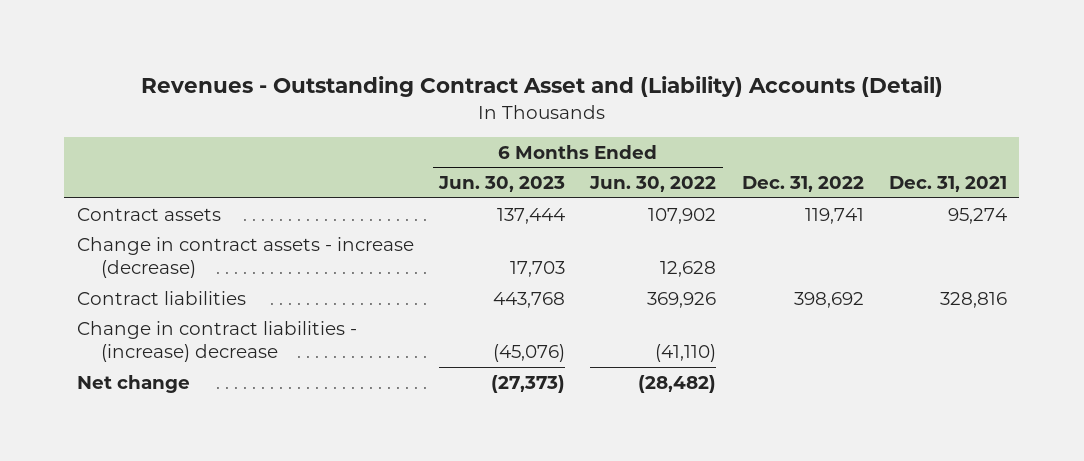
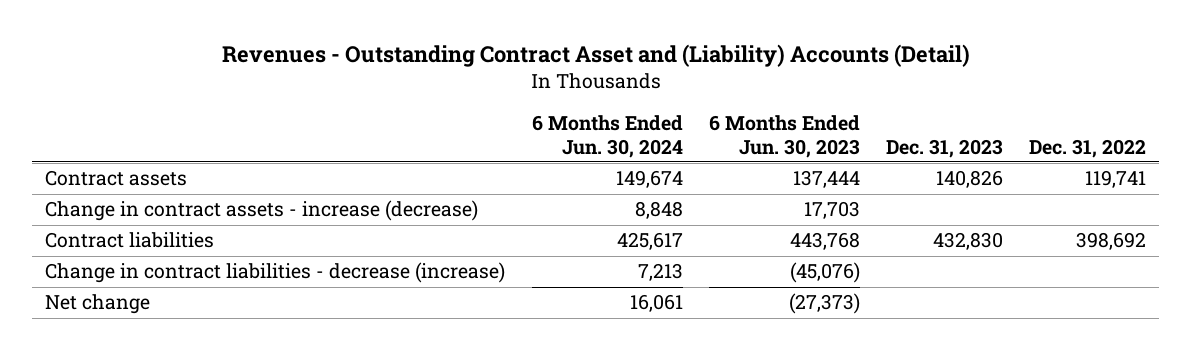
- | 6 Months Ended Jun. 30, 2023 | 6 Months Ended Jun. 30, 2022 | Dec. 31, 2022 | Dec. 31, 2021
+ | 6 Months Ended Jun. 30, 2024 | 6 Months Ended Jun. 30, 2023 | Dec. 31, 2023 | Dec. 31, 2022
- Change in contract liabilities - (increase) decrease | (45,076) | (41,110) | |
+ Change in contract liabilities - decrease (increase) | 7,213 | (45,076) | |

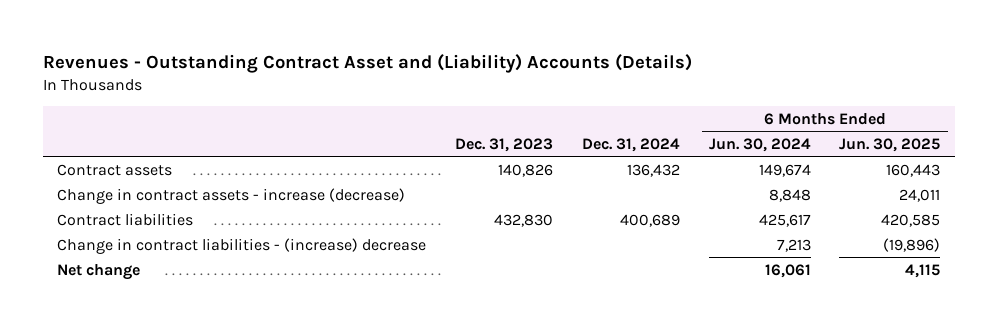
- Revenues - Outstanding Contract Asset and (Liability) Accounts (Detail)
+ Revenues - Outstanding Contract Asset and (Liability) Accounts (Details)
- | 6 Months Ended Jun. 30, 2024 | 6 Months Ended Jun. 30, 2023 | Dec. 31, 2023 | Dec. 31, 2022
+ | Dec. 31, 2023 | Dec. 31, 2024 | 6 Months Ended Jun. 30, 2024 | 6 Months Ended Jun. 30, 2025
- Change in contract liabilities - decrease (increase) | 7,213 | (45,076) | |
+ Change in contract liabilities - (increase) decrease | | | 7,213 | (19,896)

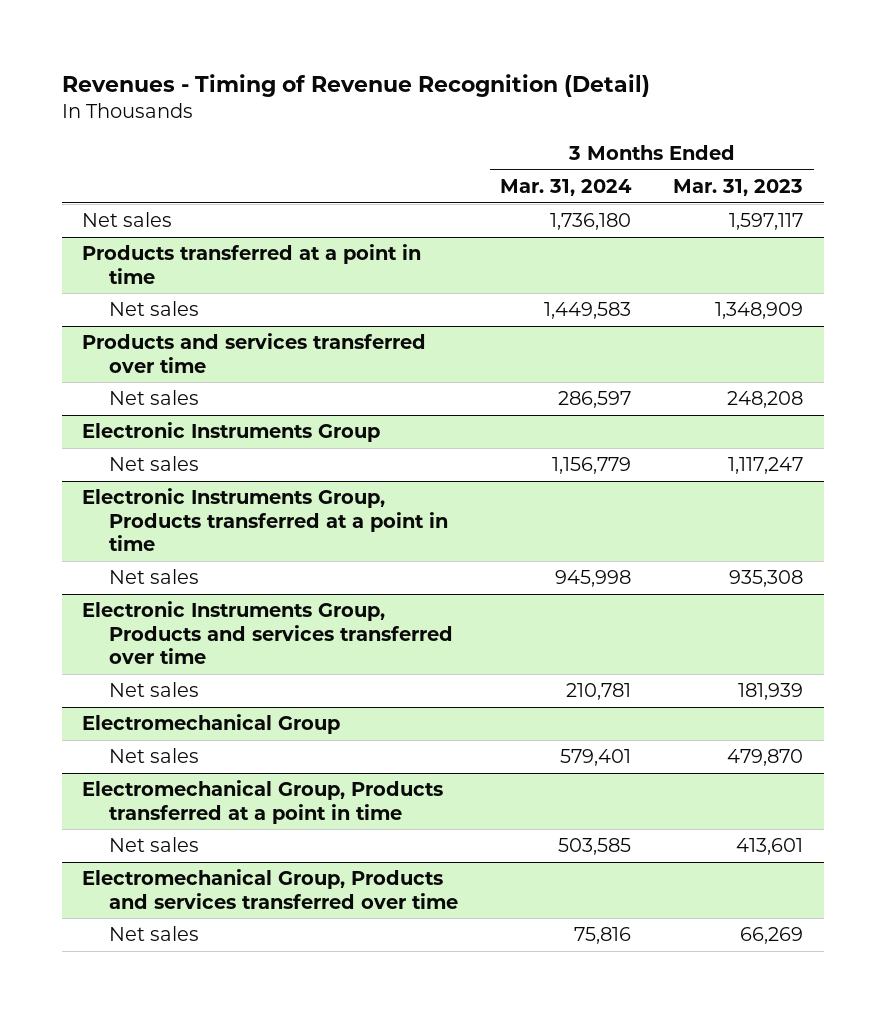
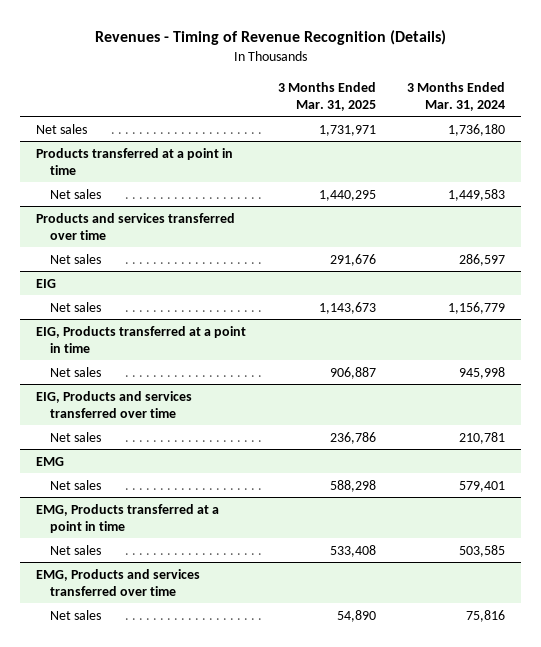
- Revenues - Timing of Revenue Recognition (Detail)
+ Revenues - Timing of Revenue Recognition (Details)
- | 3 Months Ended Mar. 31, 2024 | 3 Months Ended Mar. 31, 2023
+ | 3 Months Ended Mar. 31, 2025 | 3 Months Ended Mar. 31, 2024
- Electronic Instruments Group
+ EIG
- Electronic Instruments Group, Products transferred at a point in time
+ EIG, Products transferred at a point in time
- Electronic Instruments Group, Products and services transferred over time
+ EIG, Products and services transferred over time
- Electromechanical Group
+ EMG
- Electromechanical Group, Products transferred at a point in time
+ EMG, Products transferred at a point in time
- Electromechanical Group, Products and services transferred over time
+ EMG, Products and services transferred over time

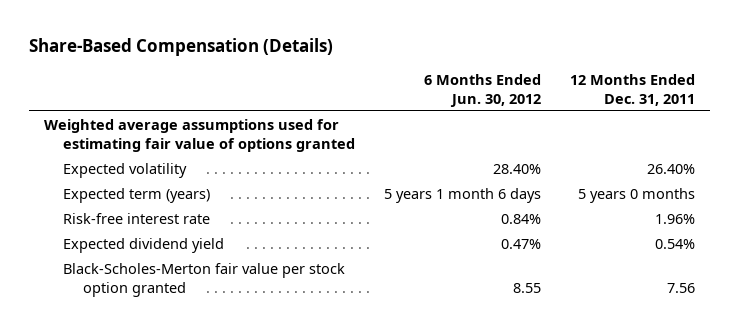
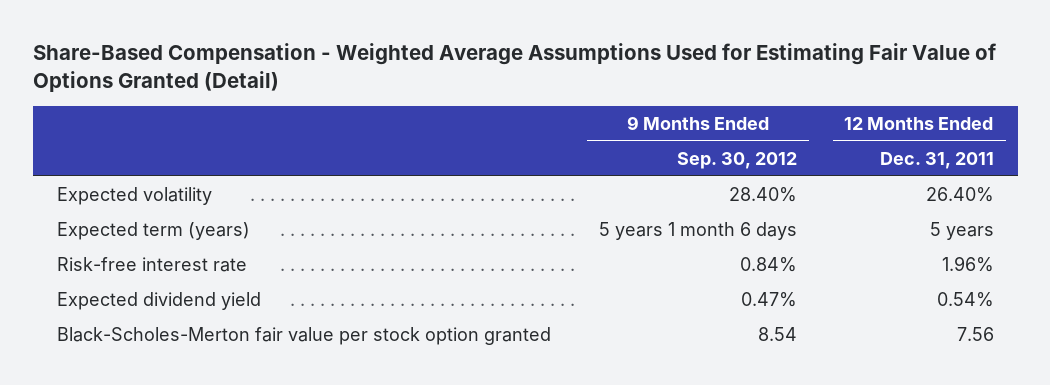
- Share-Based Compensation (Details)
+ Share-Based Compensation - Weighted Average Assumptions Used for Estimating Fair Value of Options Granted (Detail)
- | 6 Months Ended Jun. 30, 2012 | 12 Months Ended Dec. 31, 2011
+ | 9 Months Ended Sep. 30, 2012 | 12 Months Ended Dec. 31, 2011
- Weighted average assumptions used for estimating fair value of options granted
- Expected term (years) | 5 years 1 month 6 days | 5 years 0 months
+ Expected term (years) | 5 years 1 month 6 days | 5 years

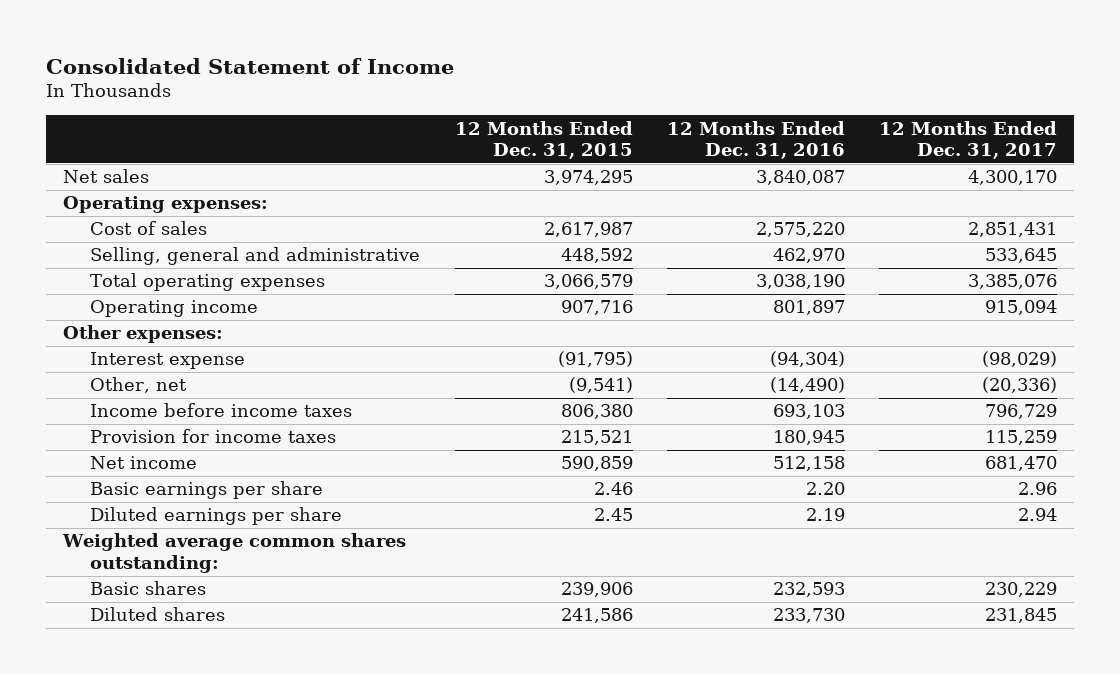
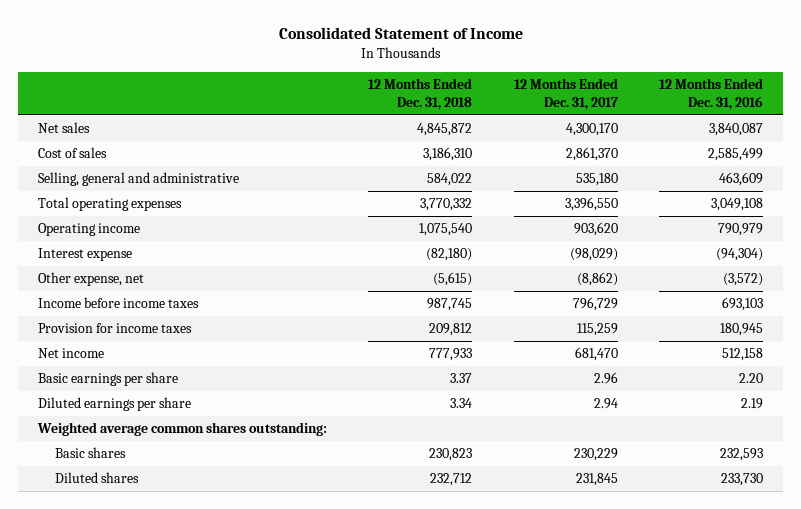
- | 12 Months Ended Dec. 31, 2015 | 12 Months Ended Dec. 31, 2016 | 12 Months Ended Dec. 31, 2017
+ | 12 Months Ended Dec. 31, 2018 | 12 Months Ended Dec. 31, 2017 | 12 Months Ended Dec. 31, 2016
- Operating expenses:
- Cost of sales | 2,617,987 | 2,575,220 | 2,851,431
- Selling, general and administrative | 448,592 | 462,970 | 533,645
- Total operating expenses | 3,066,579 | 3,038,190 | 3,385,076
- Operating income | 907,716 | 801,897 | 915,094
- Other expenses:
+ Cost of sales | 3,186,310 | 2,861,370 | 2,585,499
+ Selling, general and administrative | 584,022 | 535,180 | 463,609
+ Total operating expenses | 3,770,332 | 3,396,550 | 3,049,108
+ Operating income | 1,075,540 | 903,620 | 790,979
- Other, net | (9,541) | (14,490) | (20,336)
+ Other expense, net | (5,615) | (8,862) | (3,572)

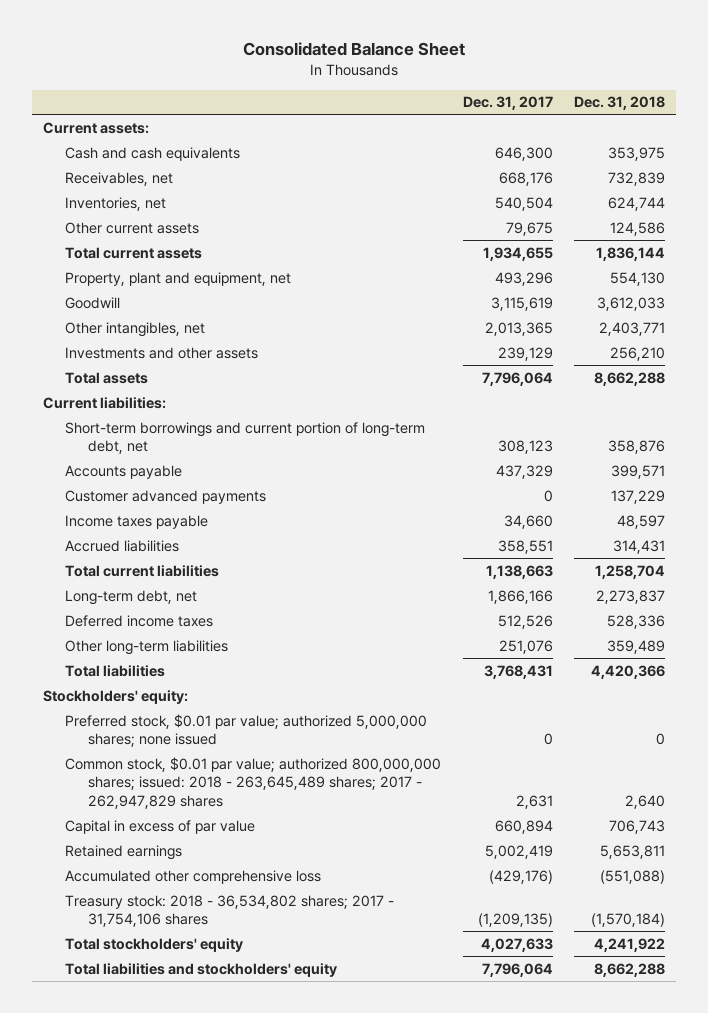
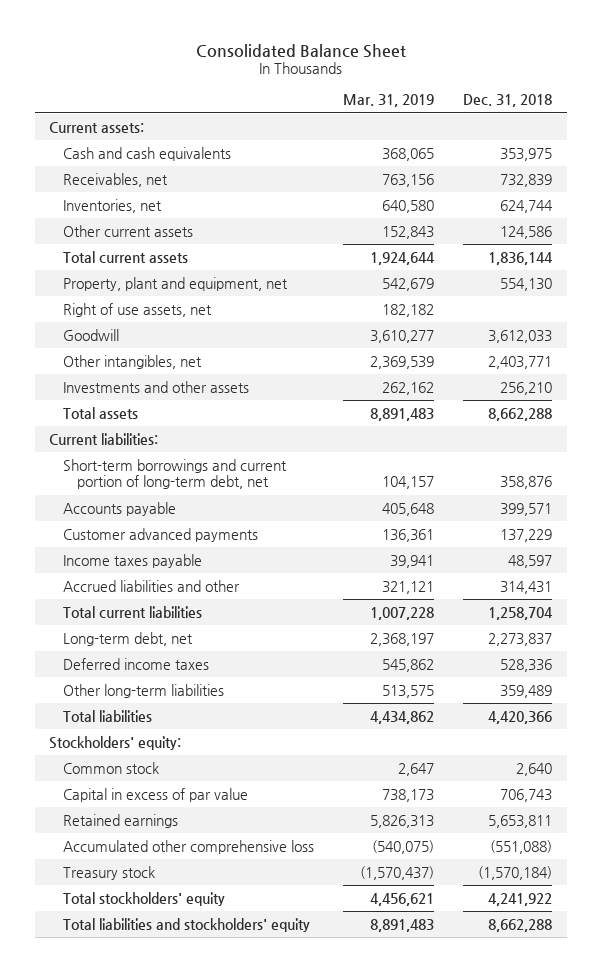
- | Dec. 31, 2017 | Dec. 31, 2018
+ | Mar. 31, 2019 | Dec. 31, 2018
+ Right of use assets, net | 182,182 |
- Accrued liabilities | 358,551 | 314,431
+ Accrued liabilities and other | 321,121 | 314,431
- Preferred stock, $0.01 par value; authorized 5,000,000 shares; none issued | 0 | 0
- Common stock, $0.01 par value; authorized 800,000,000 shares; issued: 2018 - 263,645,489 shares; 2017 - 262,947,829 shares | 2,631 | 2,640
+ Common stock | 2,647 | 2,640
- Treasury stock: 2018 - 36,534,802 shares; 2017 - 31,754,106 shares | (1,209,135) | (1,570,184)
+ Treasury stock | (1,570,437) | (1,570,184)

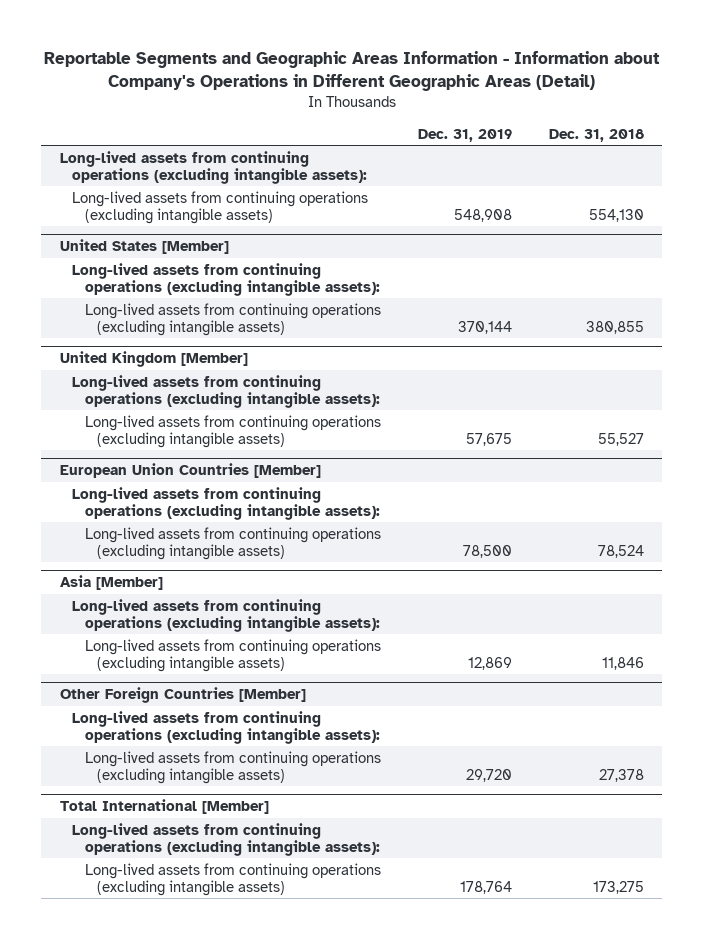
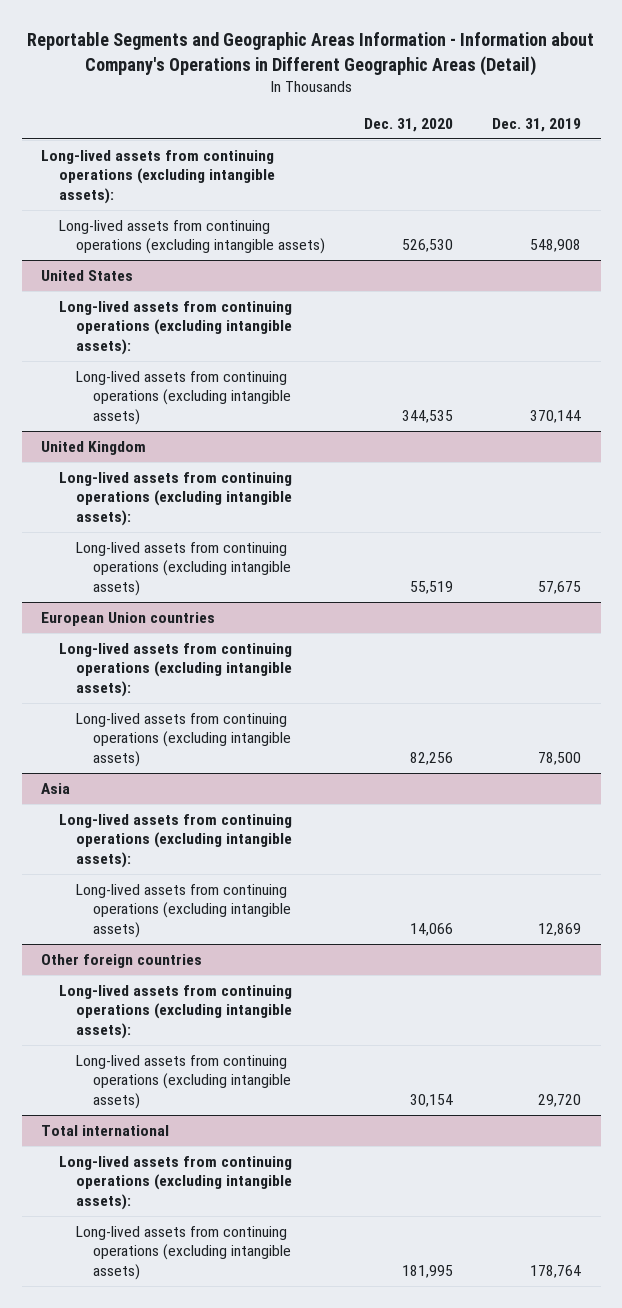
- | Dec. 31, 2019 | Dec. 31, 2018
+ | Dec. 31, 2020 | Dec. 31, 2019
- United States [Member]
+ United States
- United Kingdom [Member]
+ United Kingdom
- European Union Countries [Member]
+ European Union countries
- Asia [Member]
+ Asia
- Other Foreign Countries [Member]
+ Other foreign countries
- Total International [Member]
+ Total international

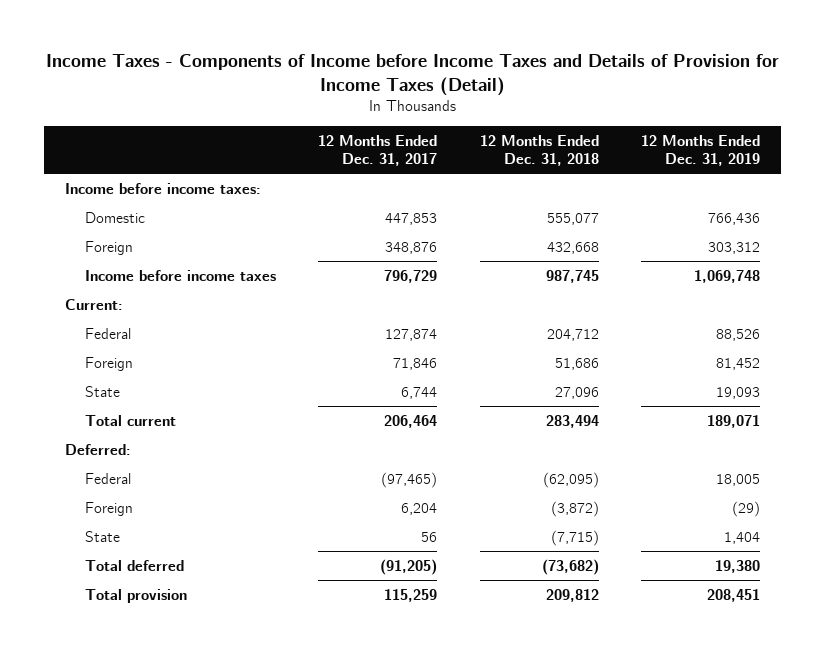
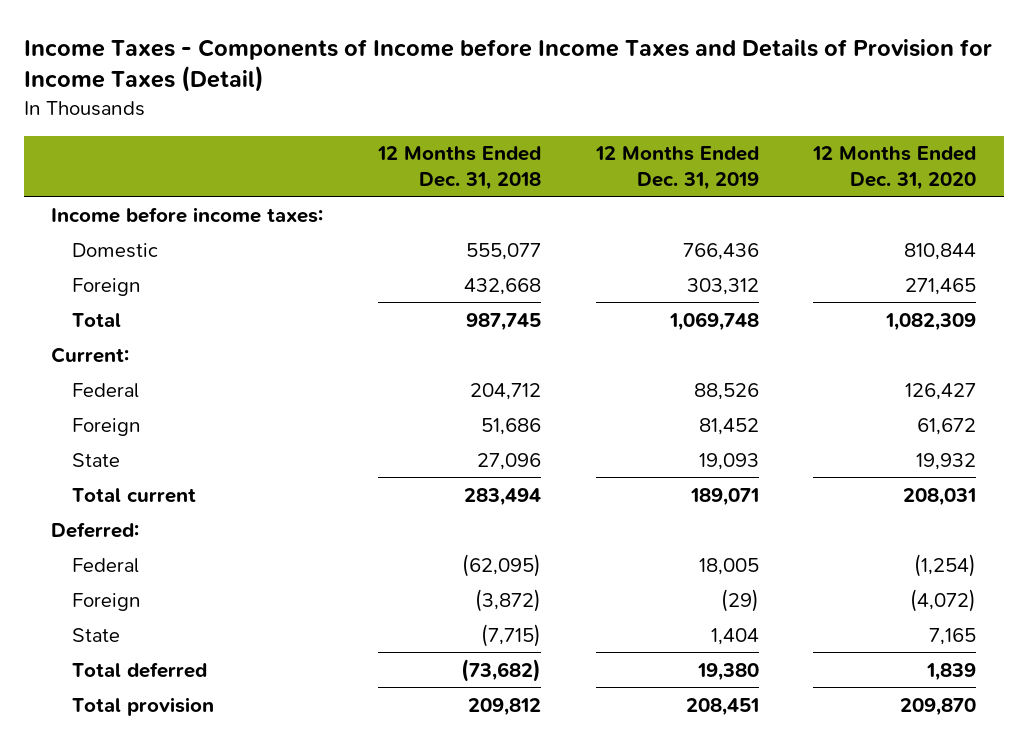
- | 12 Months Ended Dec. 31, 2017 | 12 Months Ended Dec. 31, 2018 | 12 Months Ended Dec. 31, 2019
+ | 12 Months Ended Dec. 31, 2018 | 12 Months Ended Dec. 31, 2019 | 12 Months Ended Dec. 31, 2020
- Income before income taxes | 796,729 | 987,745 | 1,069,748
+ Total | 987,745 | 1,069,748 | 1,082,309

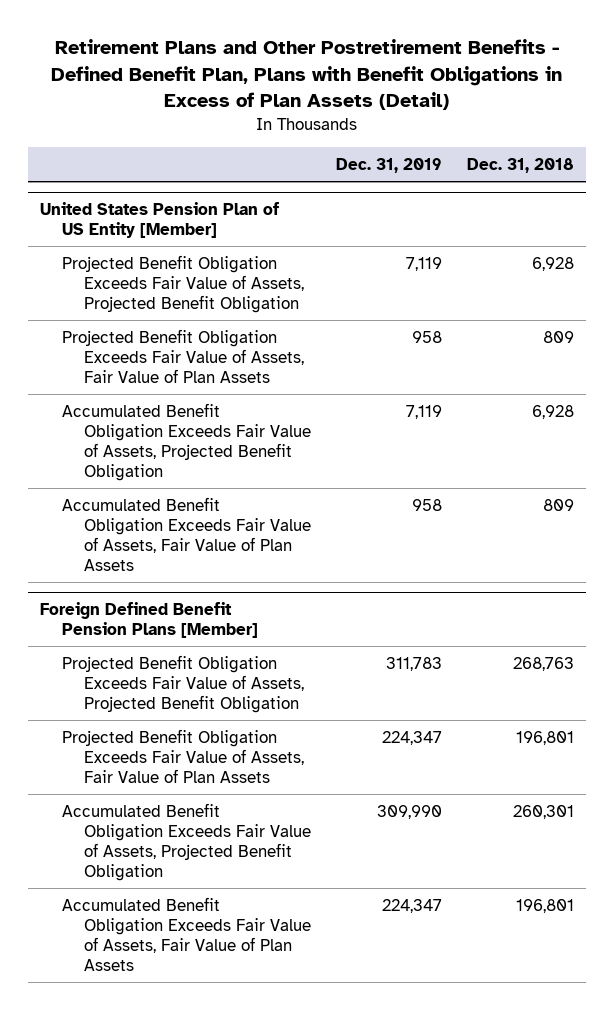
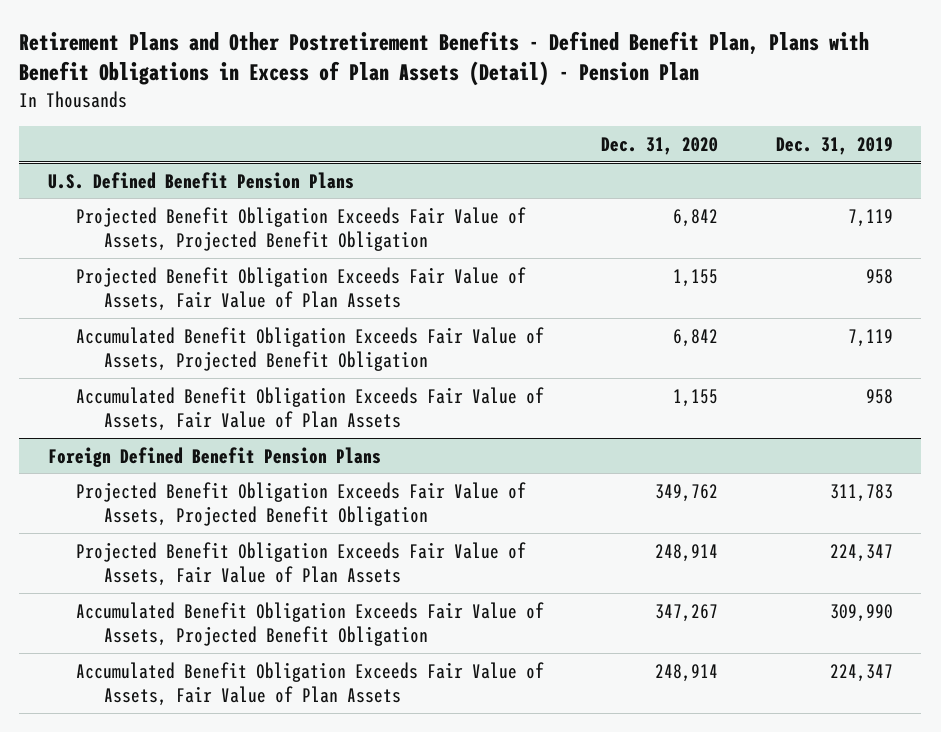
- Retirement Plans and Other Postretirement Benefits - Defined Benefit Plan, Plans with Benefit Obligations in Excess of Plan Assets (Detail)
+ Retirement Plans and Other Postretirement Benefits - Defined Benefit Plan, Plans with Benefit Obligations in Excess of Plan Assets (Detail) - Pension Plan
- | Dec. 31, 2019 | Dec. 31, 2018
+ | Dec. 31, 2020 | Dec. 31, 2019
- United States Pension Plan of US Entity [Member]
+ U.S. Defined Benefit Pension Plans
- Foreign Defined Benefit Pension Plans [Member]
+ Foreign Defined Benefit Pension Plans

